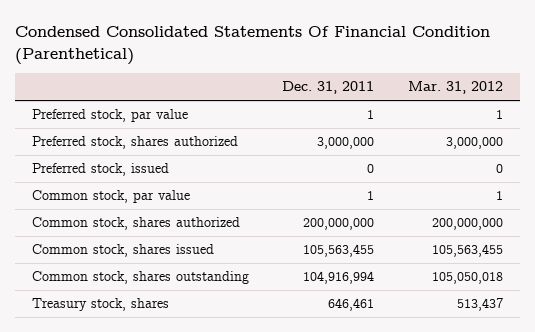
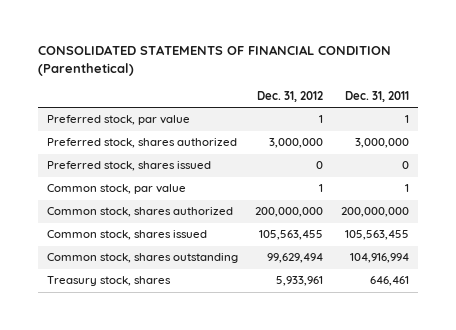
- Condensed Consolidated Statements Of Financial Condition (Parenthetical)
+ CONSOLIDATED STATEMENTS OF FINANCIAL CONDITION (Parenthetical)
- | Dec. 31, 2011 | Mar. 31, 2012
+ | Dec. 31, 2012 | Dec. 31, 2011
- Preferred stock, issued | 0 | 0
+ Preferred stock, shares issued | 0 | 0

